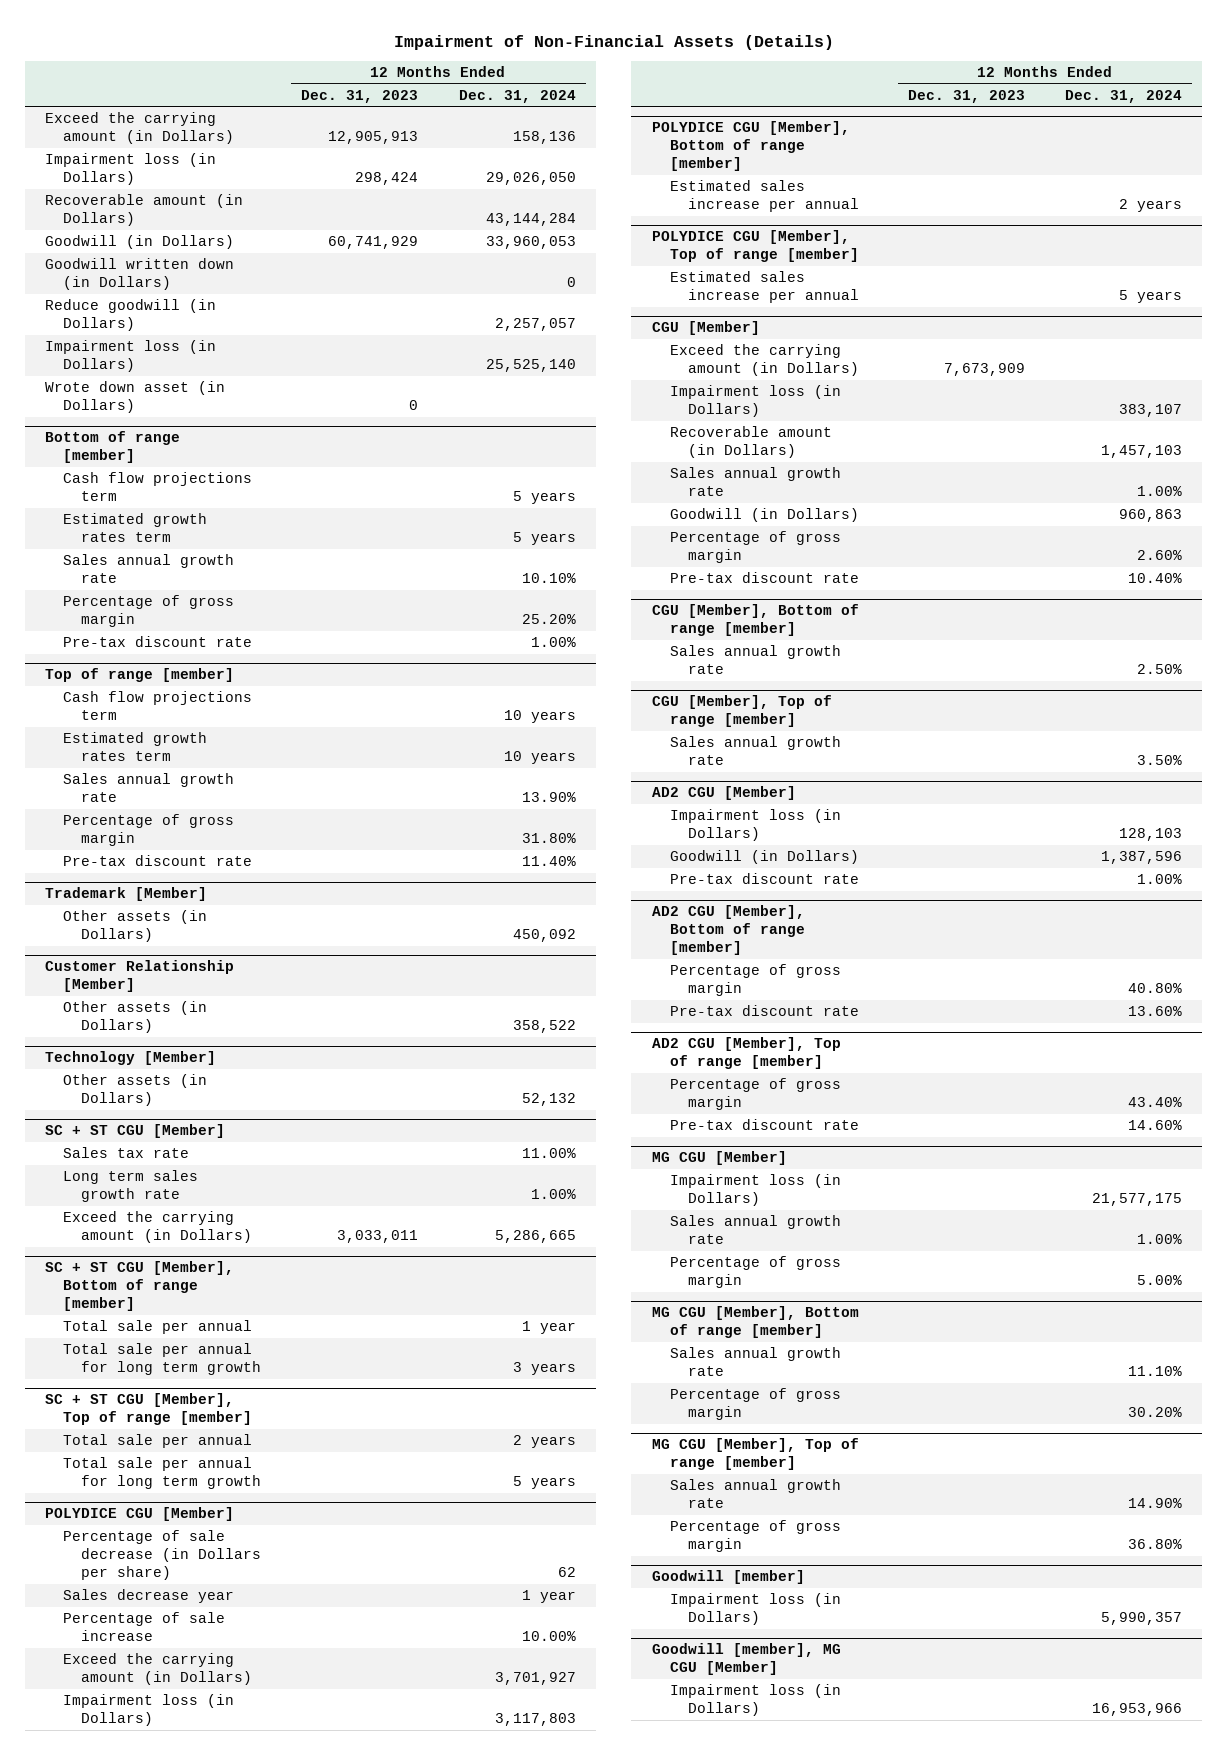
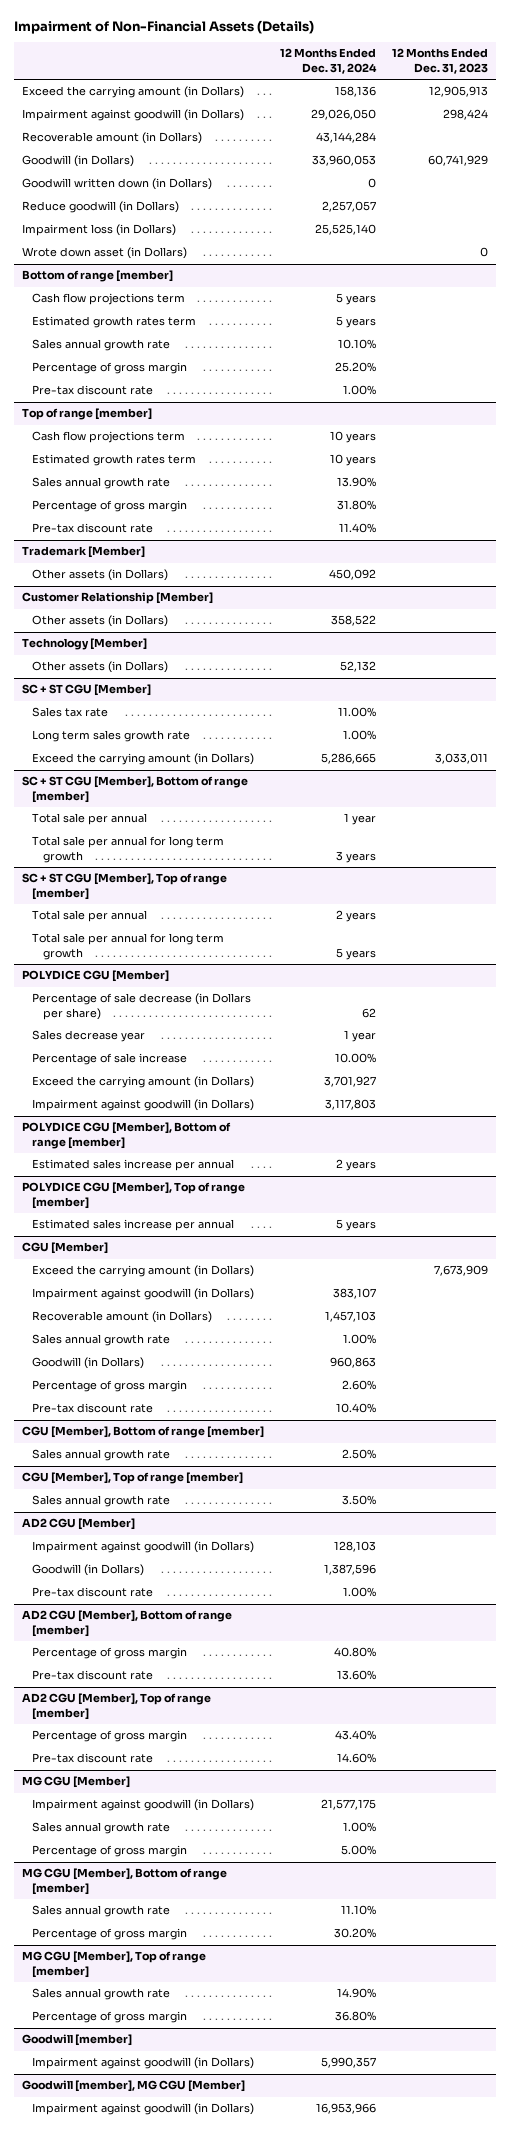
- | 12 Months Ended Dec. 31, 2023 | 12 Months Ended Dec. 31, 2024
+ | 12 Months Ended Dec. 31, 2024 | 12 Months Ended Dec. 31, 2023
- Impairment loss (in Dollars) | 298,424 | 29,026,050
+ Impairment against goodwill (in Dollars) | 29,026,050 | 298,424
@ POLYDICE CGU [Member]
- Impairment loss (in Dollars) | | 3,117,803
+ Impairment against goodwill (in Dollars) | 3,117,803 |
@ CGU [Member]
- Impairment loss (in Dollars) | | 383,107
+ Impairment against goodwill (in Dollars) | 383,107 |
@ AD2 CGU [Member]
- Impairment loss (in Dollars) | | 128,103
+ Impairment against goodwill (in Dollars) | 128,103 |
@ MG CGU [Member]
- Impairment loss (in Dollars) | | 21,577,175
+ Impairment against goodwill (in Dollars) | 21,577,175 |
@ Goodwill [member]
- Impairment loss (in Dollars) | | 5,990,357
+ Impairment against goodwill (in Dollars) | 5,990,357 |
@ Goodwill [member], MG CGU [Member]
- Impairment loss (in Dollars) | | 16,953,966
+ Impairment against goodwill (in Dollars) | 16,953,966 |

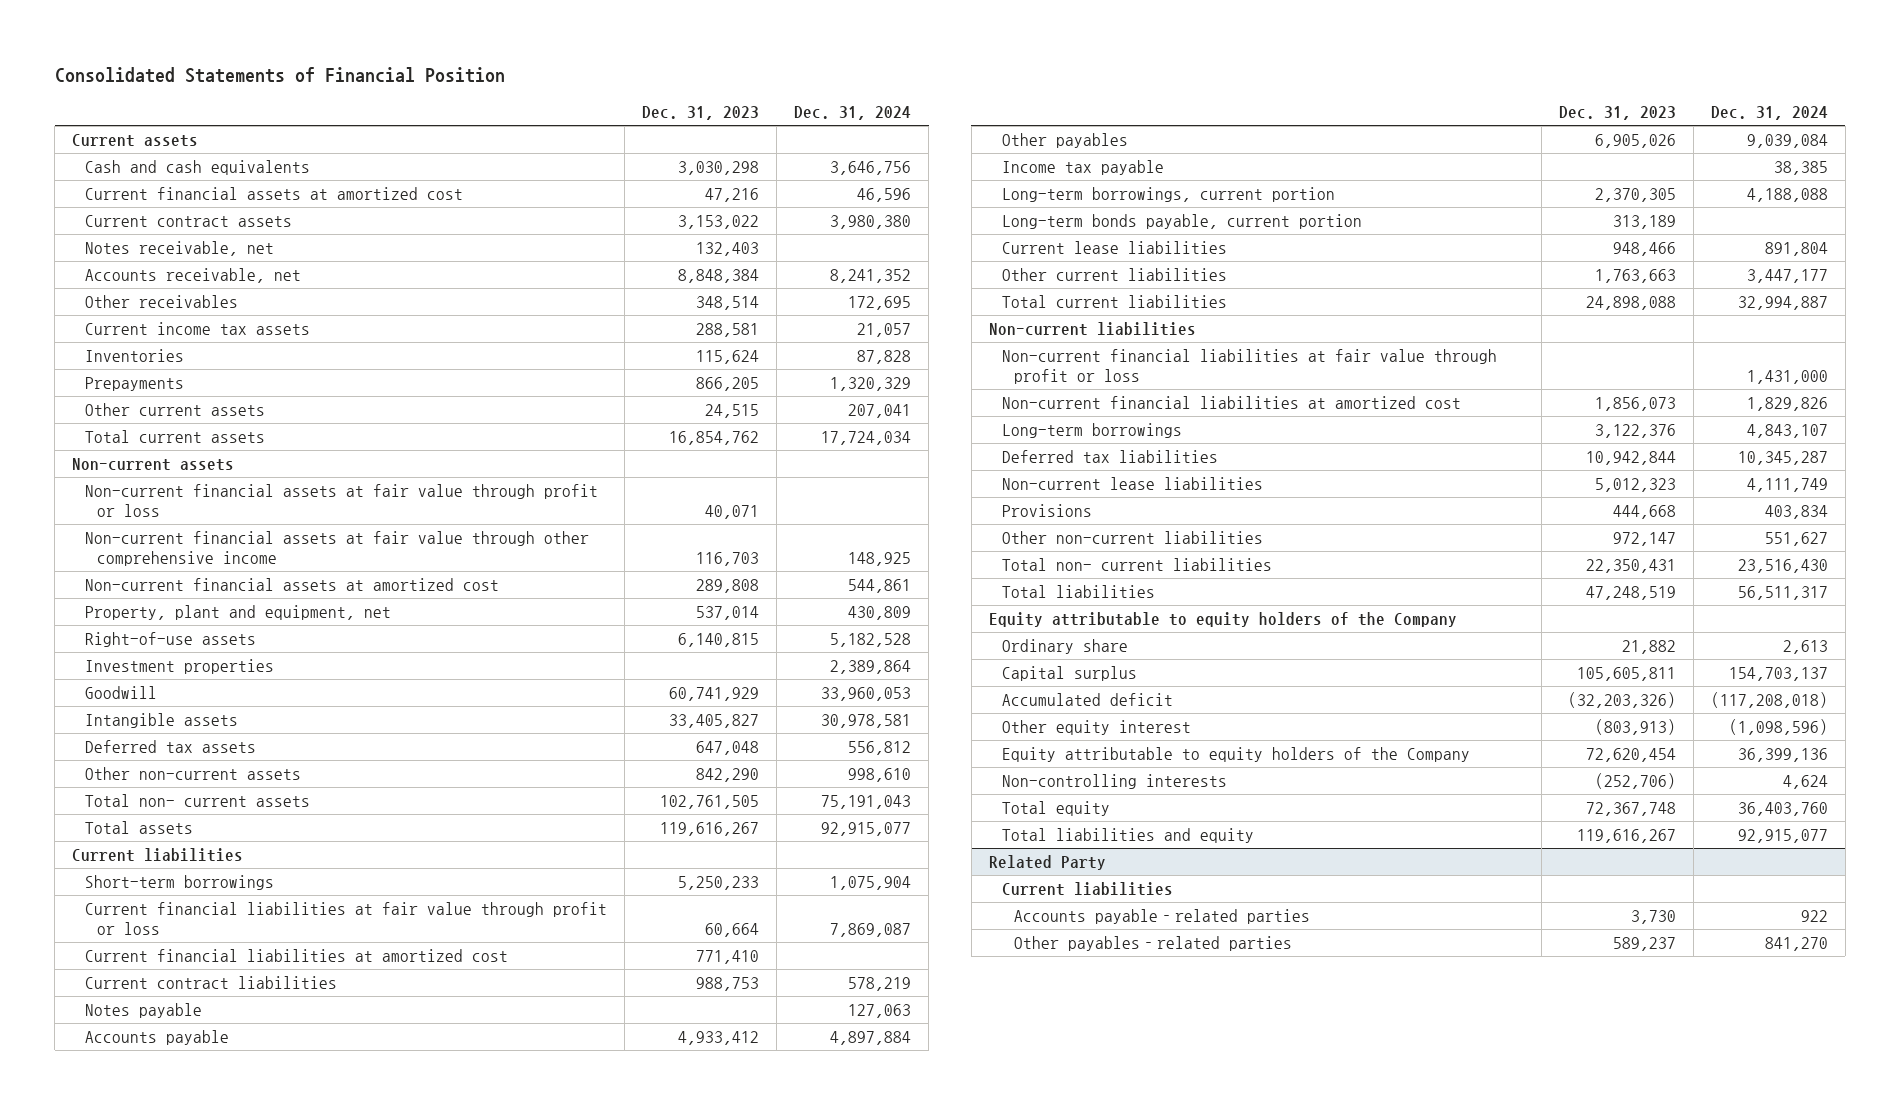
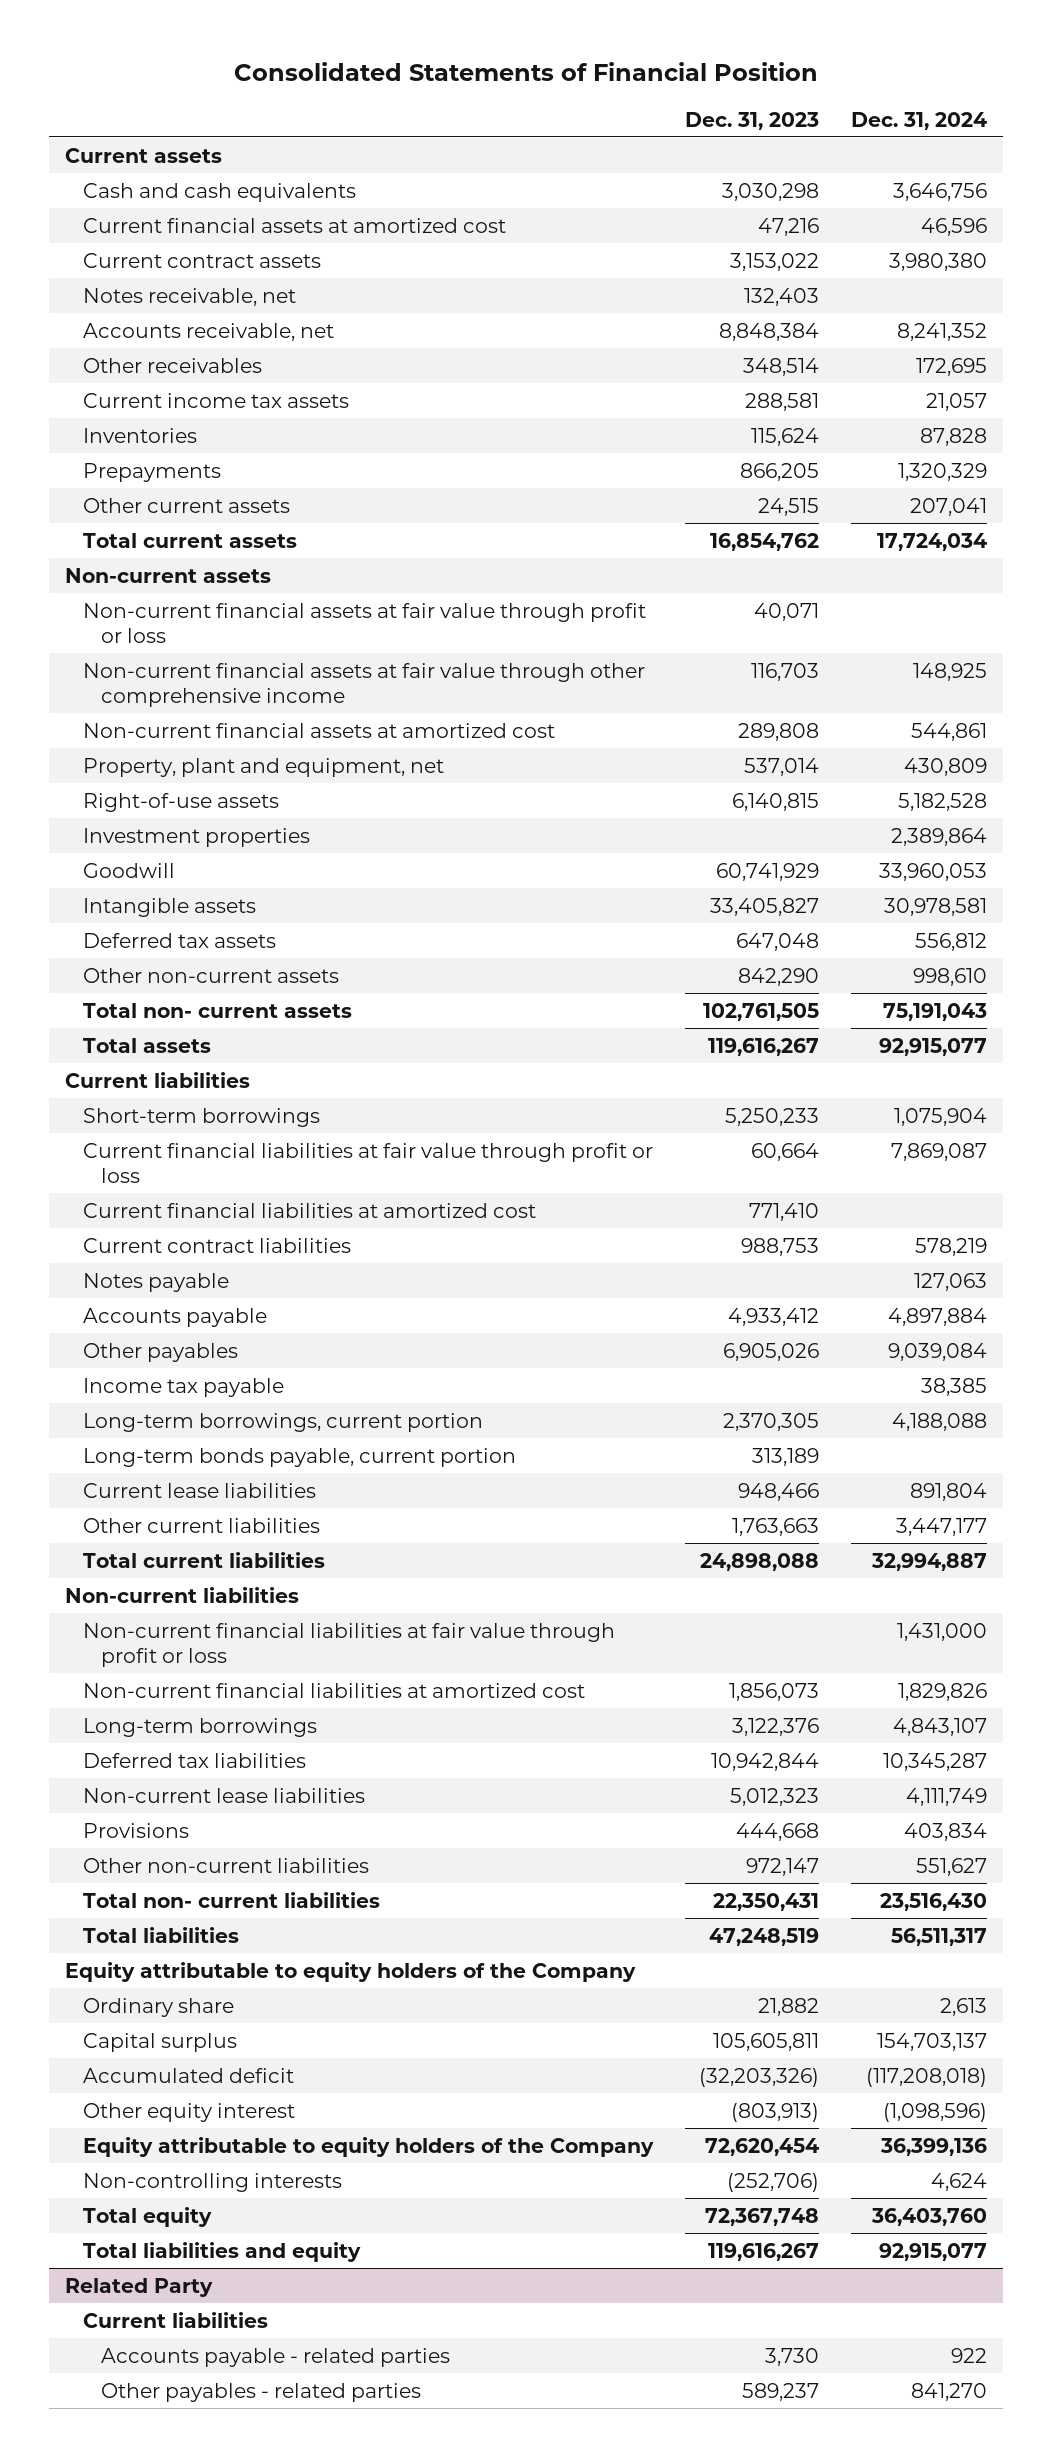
@ Related Party
- Accounts payable－related parties | 3,730 | 922
- Other payables－related parties | 589,237 | 841,270
+ Accounts payable - related parties | 3,730 | 922
+ Other payables - related parties | 589,237 | 841,270

